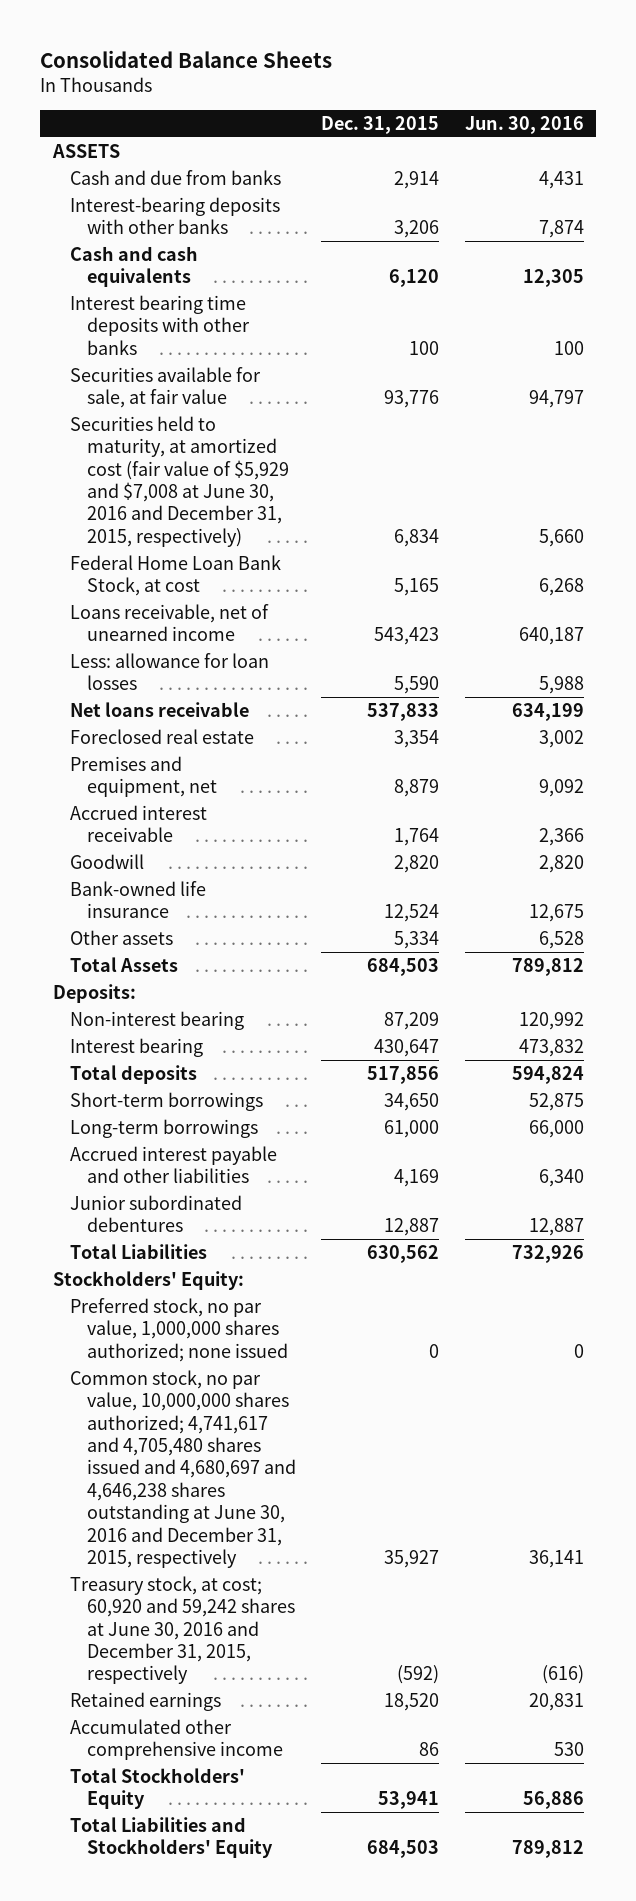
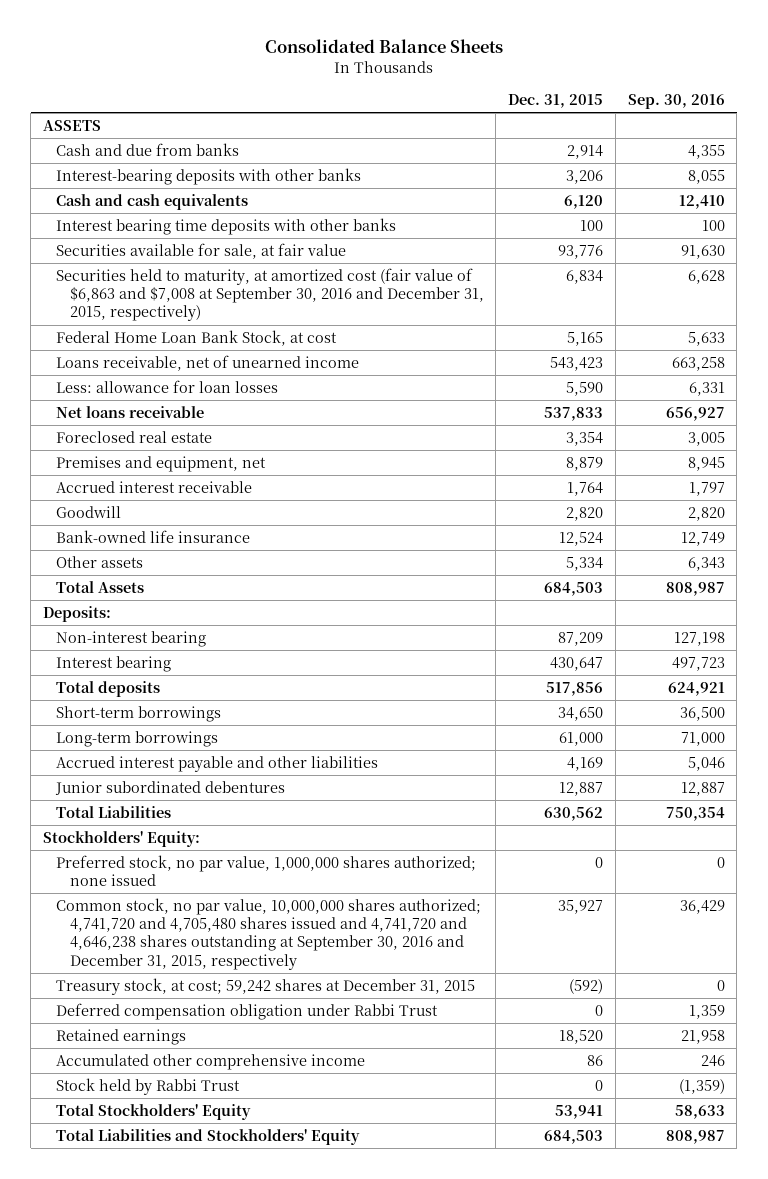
- | Dec. 31, 2015 | Jun. 30, 2016
+ | Dec. 31, 2015 | Sep. 30, 2016
- Securities held to maturity, at amortized cost (fair value of $5,929 and $7,008 at June 30, 2016 and December 31, 2015, respectively) | 6,834 | 5,660
+ Securities held to maturity, at amortized cost (fair value of $6,863 and $7,008 at September 30, 2016 and December 31, 2015, respectively) | 6,834 | 6,628
- Common stock, no par value, 10,000,000 shares authorized; 4,741,617 and 4,705,480 shares issued and 4,680,697 and 4,646,238 shares outstanding at June 30, 2016 and December 31, 2015, respectively | 35,927 | 36,141
- Treasury stock, at cost; 60,920 and 59,242 shares at June 30, 2016 and December 31, 2015, respectively | (592) | (616)
+ Common stock, no par value, 10,000,000 shares authorized; 4,741,720 and 4,705,480 shares issued and 4,741,720 and 4,646,238 shares outstanding at September 30, 2016 and December 31, 2015, respectively | 35,927 | 36,429
+ Treasury stock, at cost; 59,242 shares at December 31, 2015 | (592) | 0
+ Deferred compensation obligation under Rabbi Trust | 0 | 1,359
+ Stock held by Rabbi Trust | 0 | (1,359)

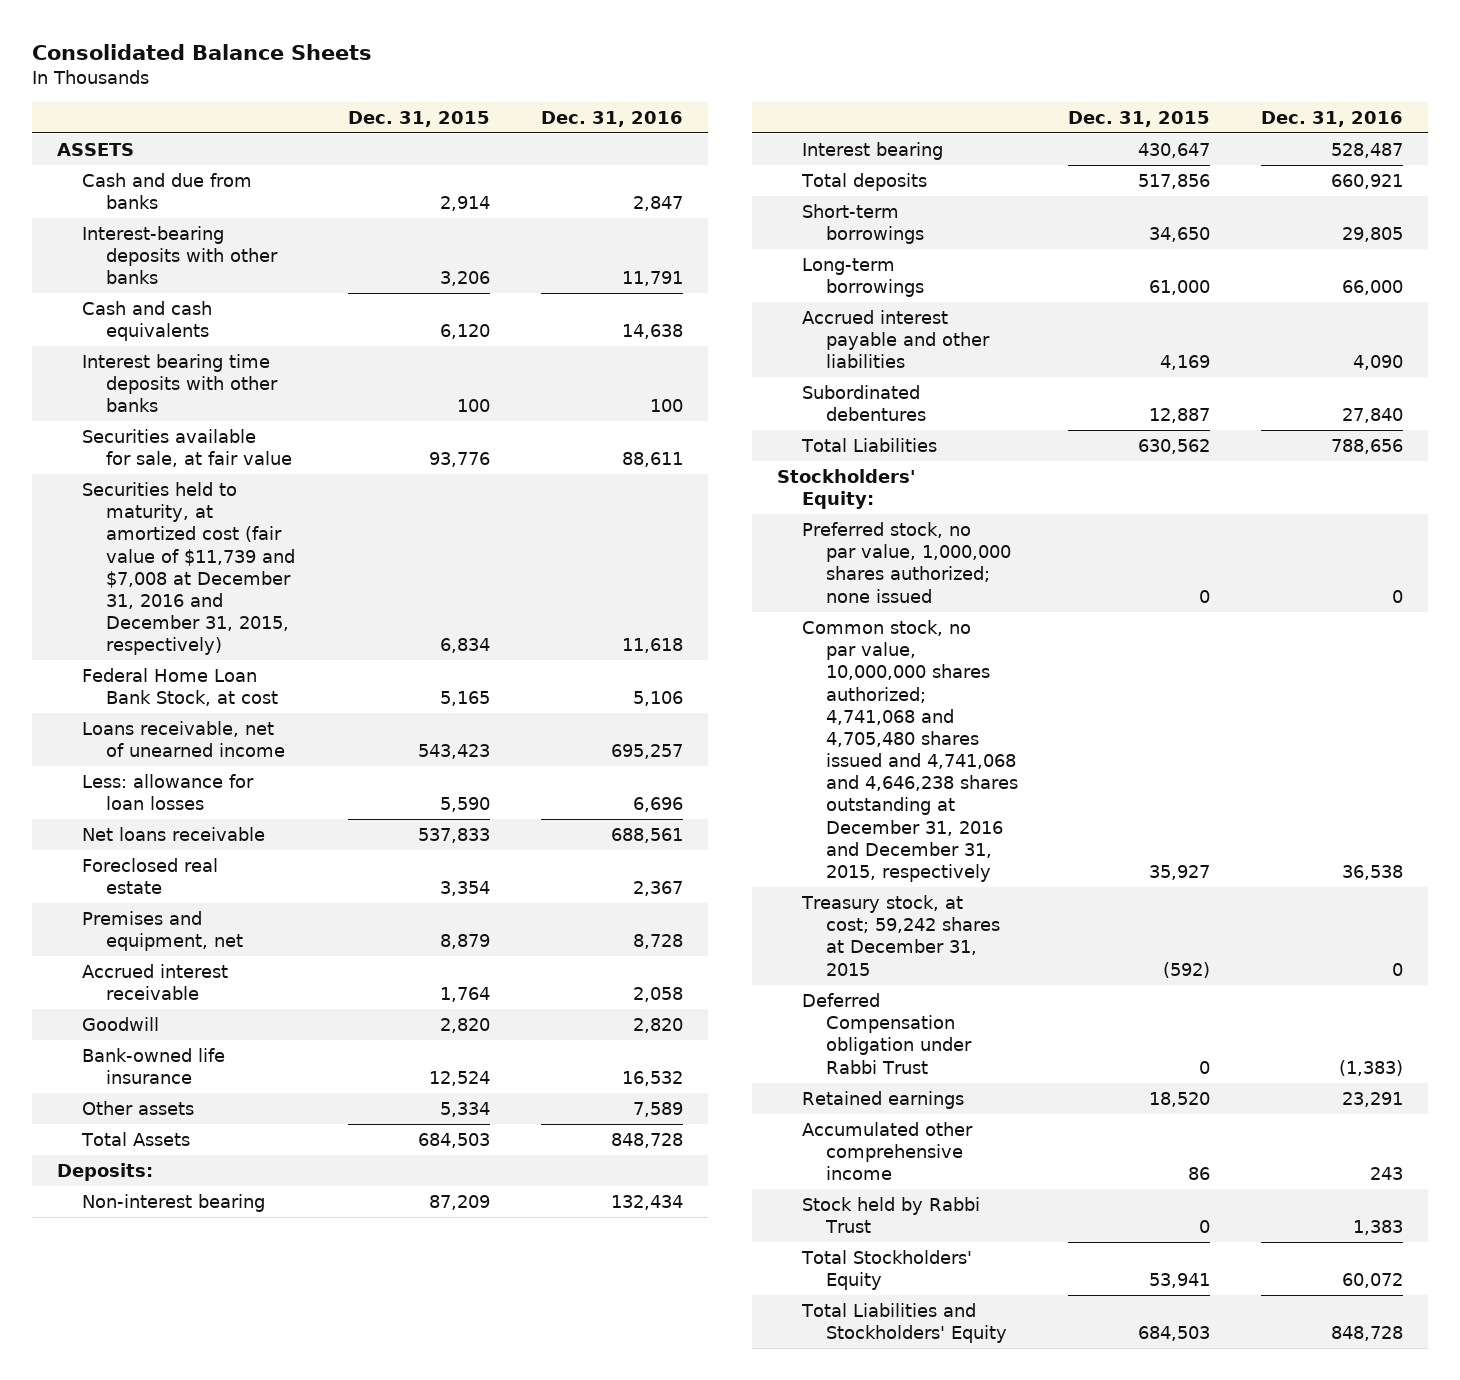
- | Dec. 31, 2015 | Sep. 30, 2016
+ | Dec. 31, 2015 | Dec. 31, 2016
- Securities held to maturity, at amortized cost (fair value of $6,863 and $7,008 at September 30, 2016 and December 31, 2015, respectively) | 6,834 | 6,628
+ Securities held to maturity, at amortized cost (fair value of $11,739 and $7,008 at December 31, 2016 and December 31, 2015, respectively) | 6,834 | 11,618
- Junior subordinated debentures | 12,887 | 12,887
+ Subordinated debentures | 12,887 | 27,840
- Common stock, no par value, 10,000,000 shares authorized; 4,741,720 and 4,705,480 shares issued and 4,741,720 and 4,646,238 shares outstanding at September 30, 2016 and December 31, 2015, respectively | 35,927 | 36,429
+ Common stock, no par value, 10,000,000 shares authorized; 4,741,068 and 4,705,480 shares issued and 4,741,068 and 4,646,238 shares outstanding at December 31, 2016 and December 31, 2015, respectively | 35,927 | 36,538
- Deferred compensation obligation under Rabbi Trust | 0 | 1,359
+ Deferred Compensation obligation under Rabbi Trust | 0 | (1,383)

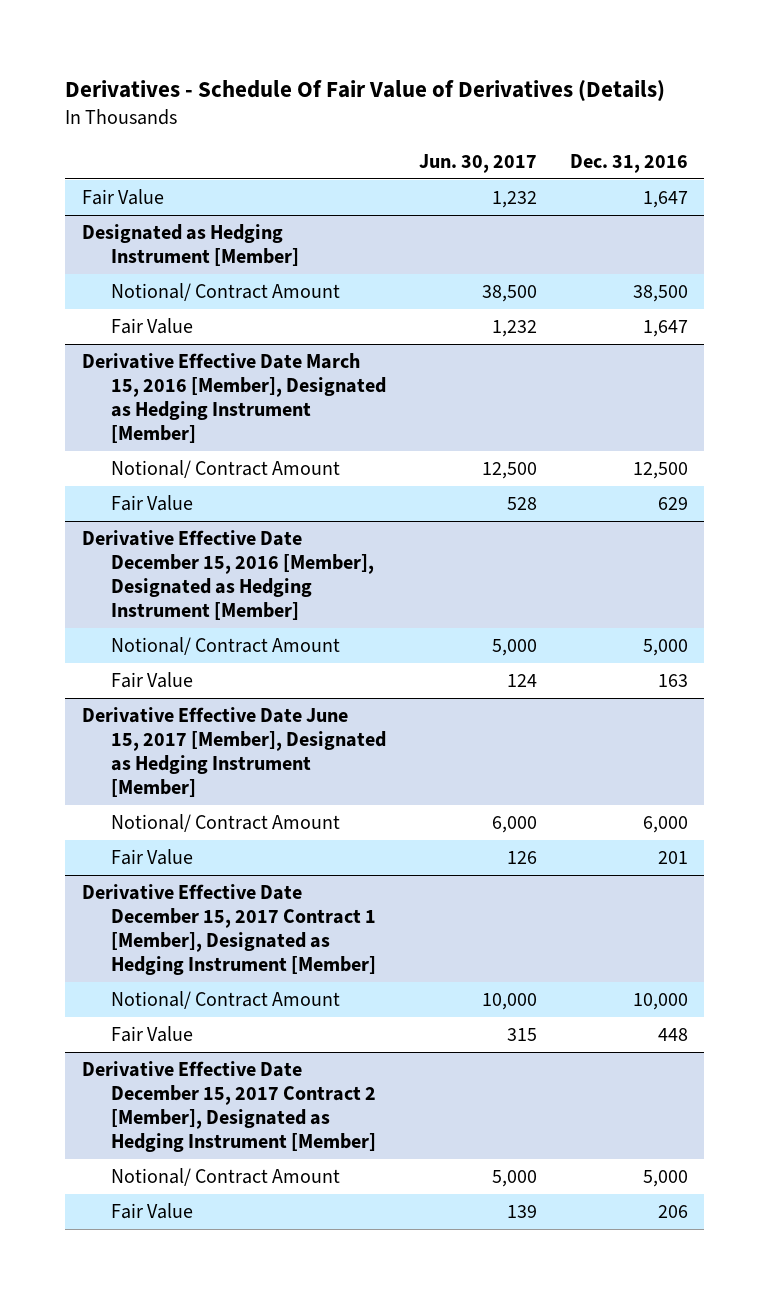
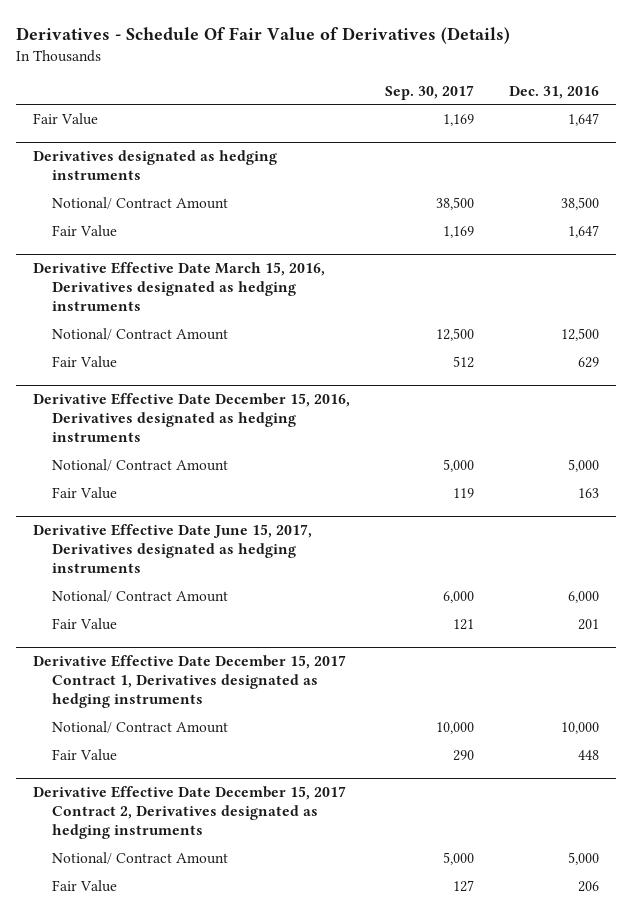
- | Jun. 30, 2017 | Dec. 31, 2016
+ | Sep. 30, 2017 | Dec. 31, 2016
- Designated as Hedging Instrument [Member]
+ Derivatives designated as hedging instruments
- Derivative Effective Date March 15, 2016 [Member], Designated as Hedging Instrument [Member]
+ Derivative Effective Date March 15, 2016, Derivatives designated as hedging instruments
- Derivative Effective Date December 15, 2016 [Member], Designated as Hedging Instrument [Member]
+ Derivative Effective Date December 15, 2016, Derivatives designated as hedging instruments
- Derivative Effective Date June 15, 2017 [Member], Designated as Hedging Instrument [Member]
+ Derivative Effective Date June 15, 2017, Derivatives designated as hedging instruments
- Derivative Effective Date December 15, 2017 Contract 1 [Member], Designated as Hedging Instrument [Member]
+ Derivative Effective Date December 15, 2017 Contract 1, Derivatives designated as hedging instruments
- Derivative Effective Date December 15, 2017 Contract 2 [Member], Designated as Hedging Instrument [Member]
+ Derivative Effective Date December 15, 2017 Contract 2, Derivatives designated as hedging instruments

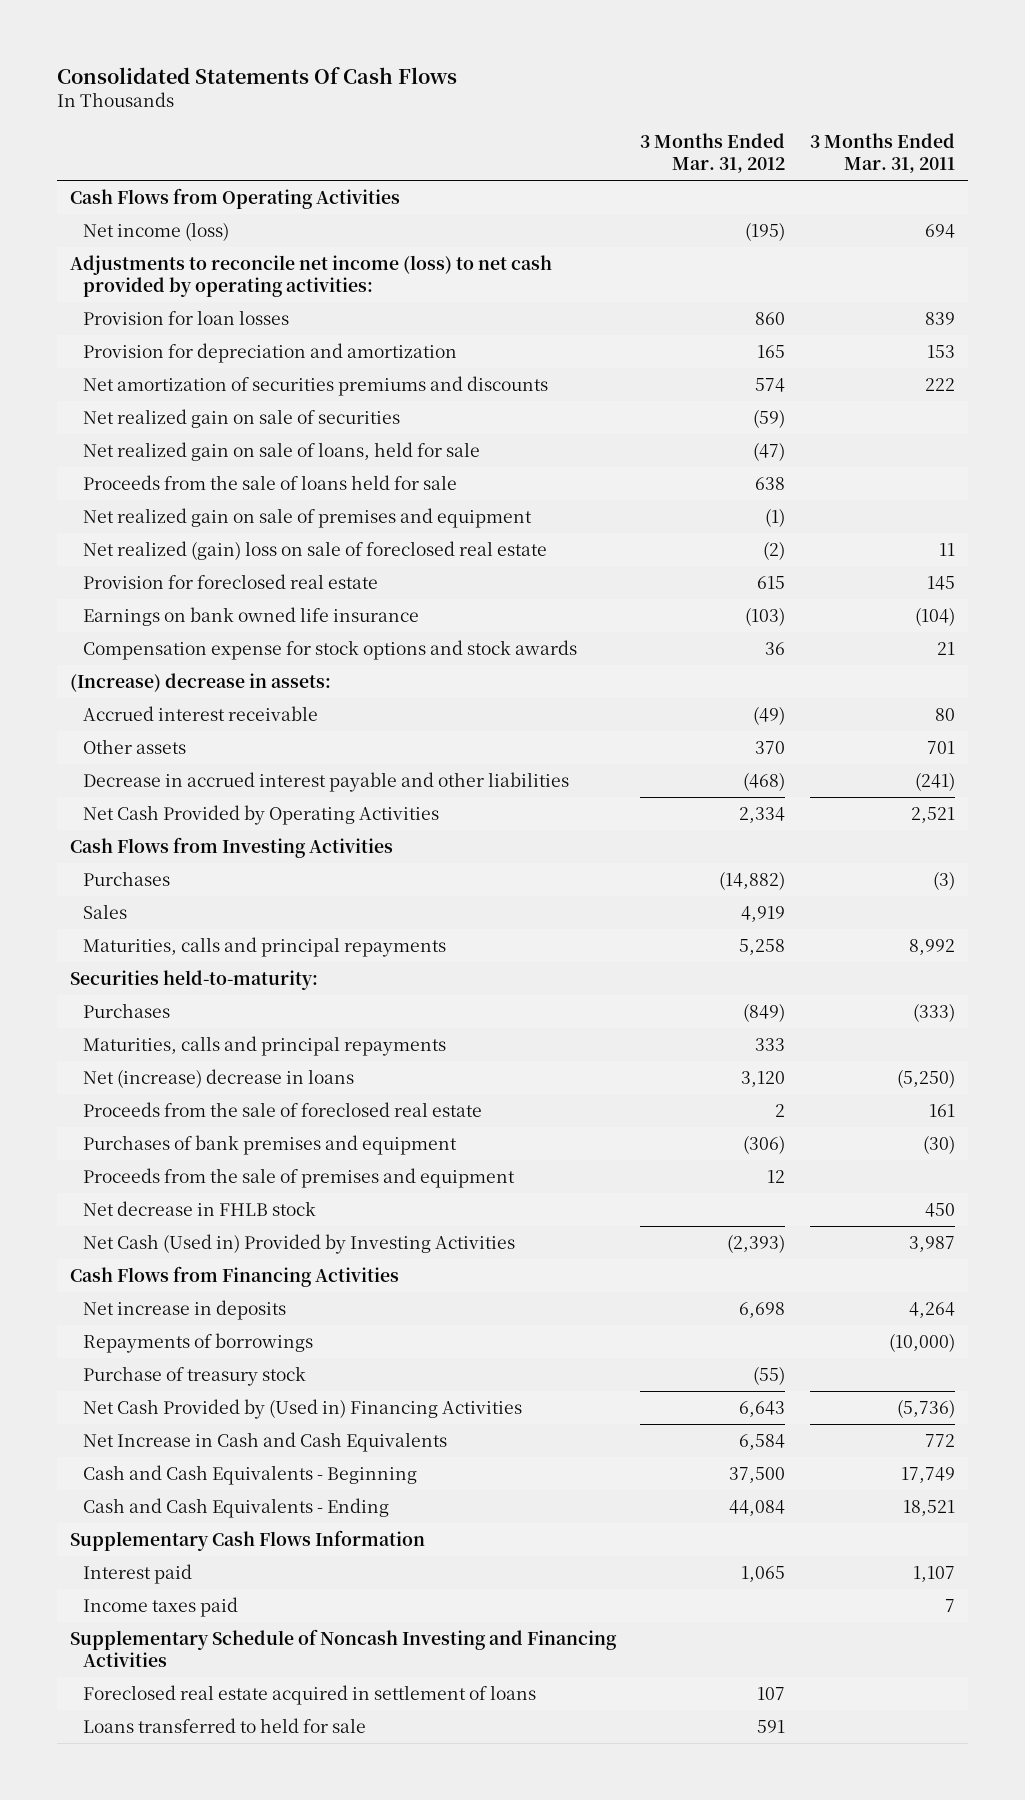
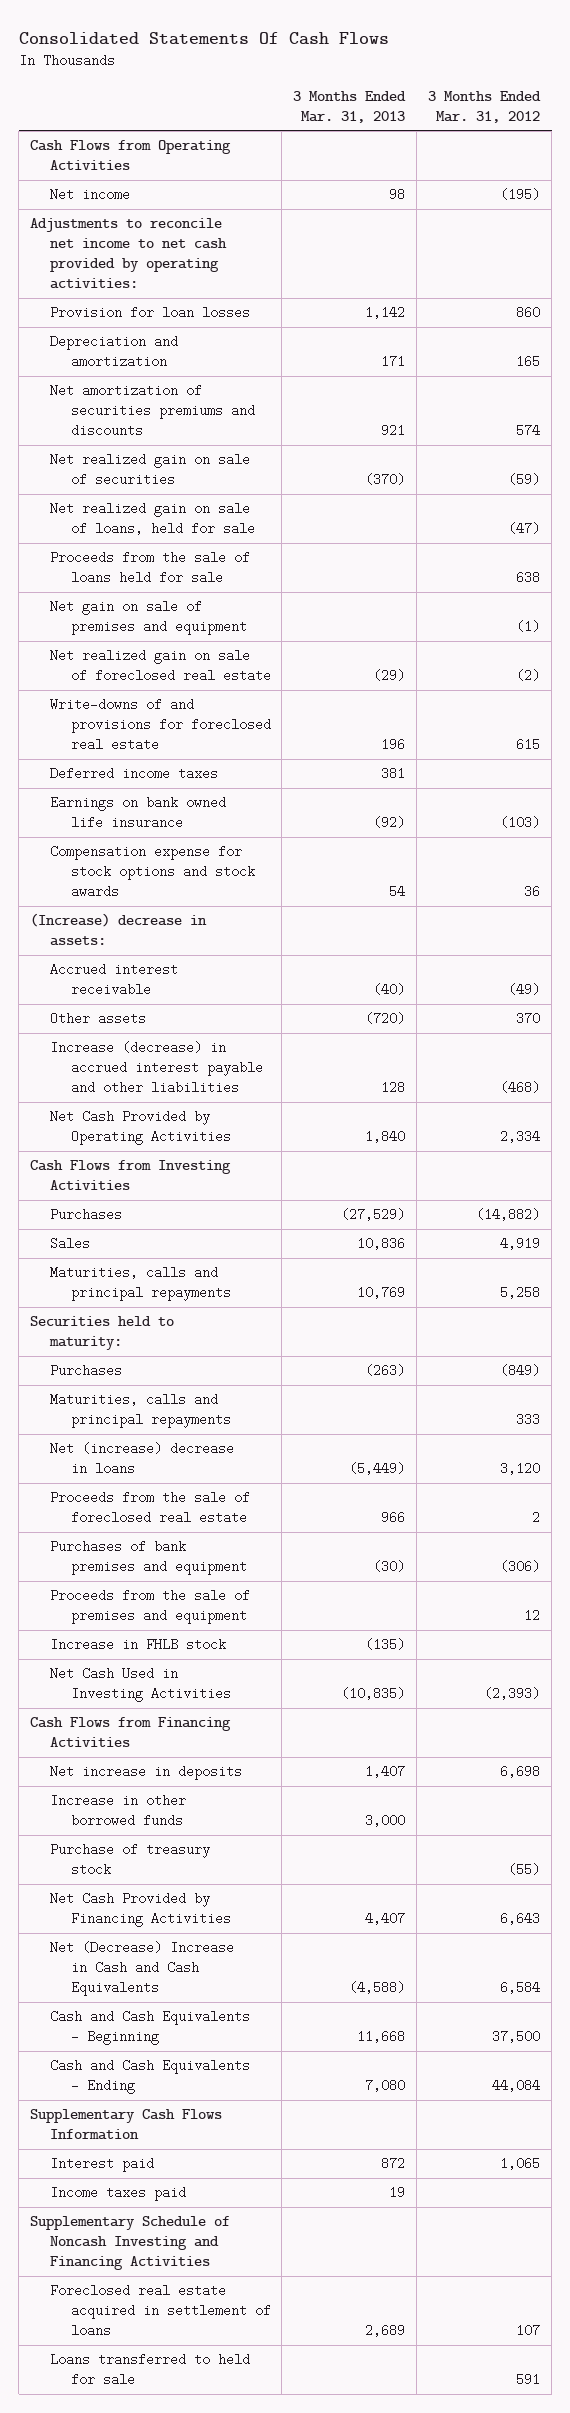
- | 3 Months Ended Mar. 31, 2012 | 3 Months Ended Mar. 31, 2011
+ | 3 Months Ended Mar. 31, 2013 | 3 Months Ended Mar. 31, 2012
- Net income (loss) | (195) | 694
- Adjustments to reconcile net income (loss) to net cash provided by operating activities:
+ Net income | 98 | (195)
+ Adjustments to reconcile net income to net cash provided by operating activities:
- Provision for depreciation and amortization | 165 | 153
+ Depreciation and amortization | 171 | 165
- Net realized gain on sale of premises and equipment | (1) |
- Net realized (gain) loss on sale of foreclosed real estate | (2) | 11
- Provision for foreclosed real estate | 615 | 145
+ Net gain on sale of premises and equipment | | (1)
+ Net realized gain on sale of foreclosed real estate | (29) | (2)
+ Write-downs of and provisions for foreclosed real estate | 196 | 615
+ Deferred income taxes | 381 |
- Decrease in accrued interest payable and other liabilities | (468) | (241)
+ Increase (decrease) in accrued interest payable and other liabilities | 128 | (468)
- Securities held-to-maturity:
+ Securities held to maturity:
- Net decrease in FHLB stock | | 450
- Net Cash (Used in) Provided by Investing Activities | (2,393) | 3,987
+ Increase in FHLB stock | (135) |
+ Net Cash Used in Investing Activities | (10,835) | (2,393)
- Repayments of borrowings | | (10,000)
+ Increase in other borrowed funds | 3,000 |
- Net Cash Provided by (Used in) Financing Activities | 6,643 | (5,736)
- Net Increase in Cash and Cash Equivalents | 6,584 | 772
+ Net Cash Provided by Financing Activities | 4,407 | 6,643
+ Net (Decrease) Increase in Cash and Cash Equivalents | (4,588) | 6,584

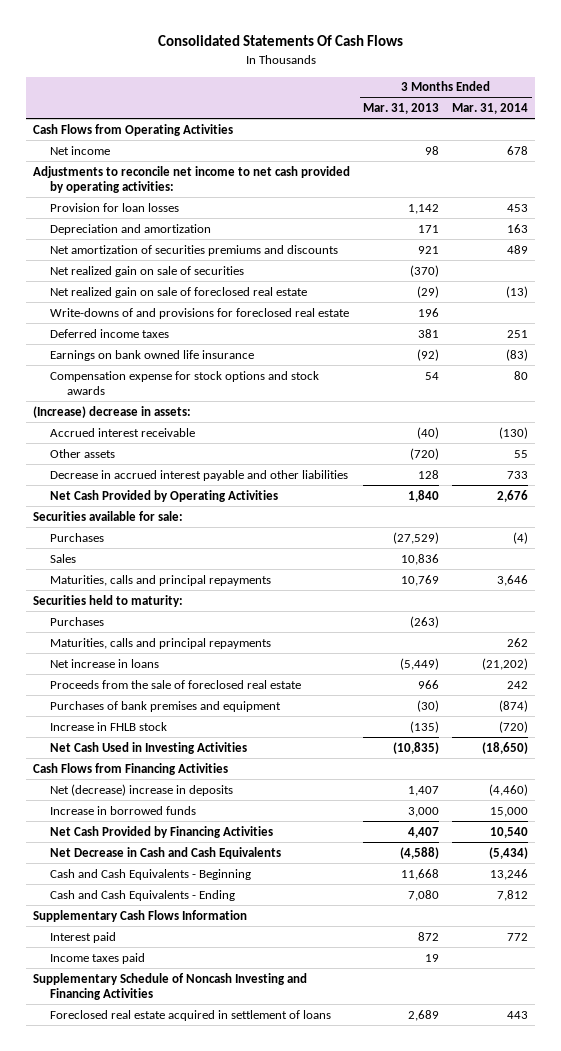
- | 3 Months Ended Mar. 31, 2013 | 3 Months Ended Mar. 31, 2012
+ | 3 Months Ended Mar. 31, 2013 | 3 Months Ended Mar. 31, 2014
- Net realized gain on sale of loans, held for sale | | (47)
- Proceeds from the sale of loans held for sale | | 638
- Net gain on sale of premises and equipment | | (1)
- Increase (decrease) in accrued interest payable and other liabilities | 128 | (468)
+ Decrease in accrued interest payable and other liabilities | 128 | 733
- Cash Flows from Investing Activities
+ Securities available for sale:
- Net (increase) decrease in loans | (5,449) | 3,120
+ Net increase in loans | (5,449) | (21,202)
- Proceeds from the sale of premises and equipment | | 12
- Net increase in deposits | 1,407 | 6,698
- Increase in other borrowed funds | 3,000 |
- Purchase of treasury stock | | (55)
+ Net (decrease) increase in deposits | 1,407 | (4,460)
+ Increase in borrowed funds | 3,000 | 15,000
- Net (Decrease) Increase in Cash and Cash Equivalents | (4,588) | 6,584
+ Net Decrease in Cash and Cash Equivalents | (4,588) | (5,434)
- Loans transferred to held for sale | | 591

